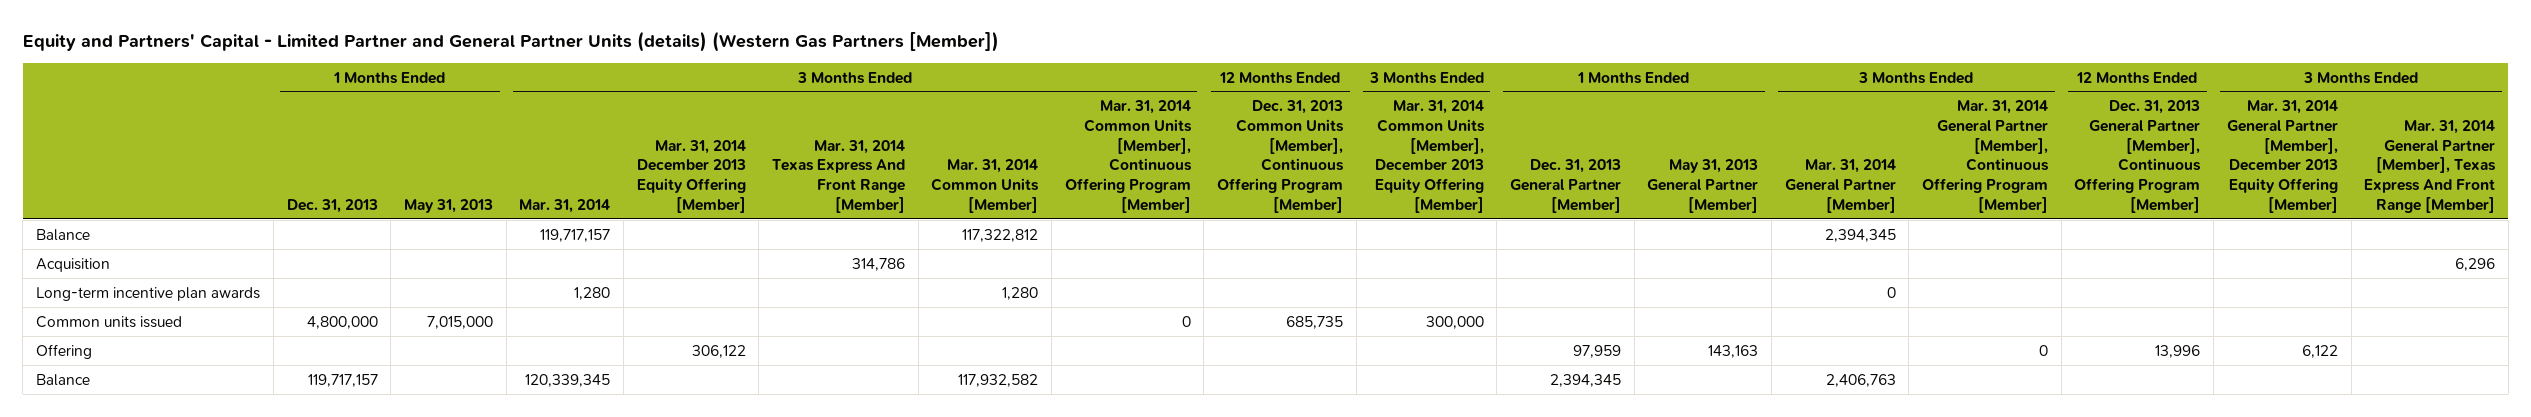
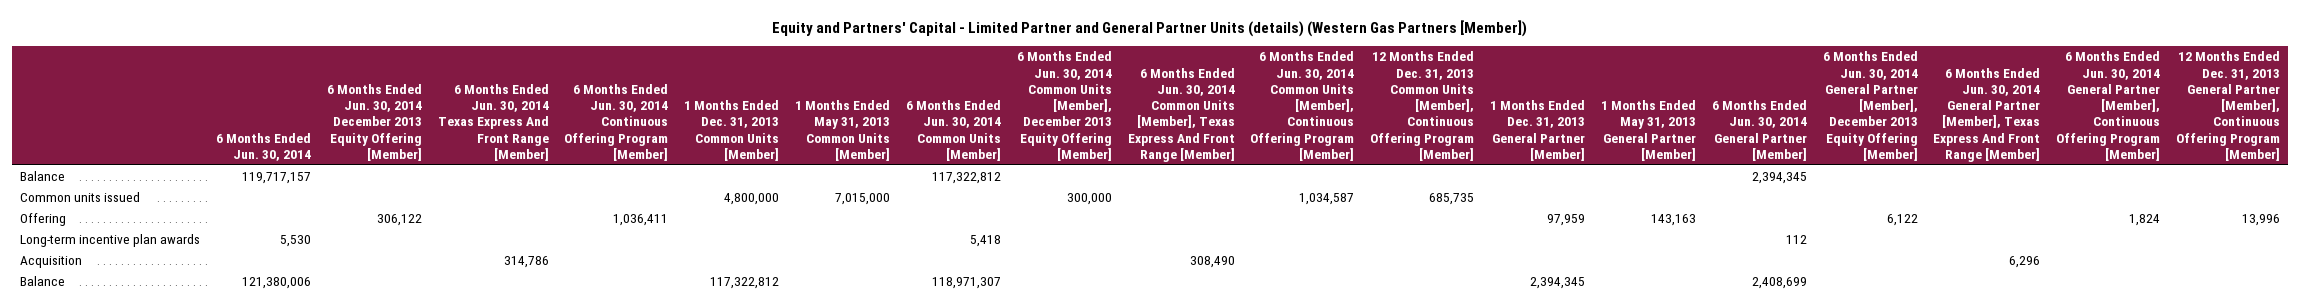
- | 1 Months Ended Dec. 31, 2013 | 1 Months Ended May 31, 2013 | 3 Months Ended Mar. 31, 2014 | 3 Months Ended Mar. 31, 2014 December 2013 Equity Offering [Member] | 3 Months Ended Mar. 31, 2014 Texas Express And Front Range [Member] | 3 Months Ended Mar. 31, 2014 Common Units [Member] | 3 Months Ended Mar. 31, 2014 Common Units [Member], Continuous Offering Program [Member] | 12 Months Ended Dec. 31, 2013 Common Units [Member], Continuous Offering Program [Member] | 3 Months Ended Mar. 31, 2014 Common Units [Member], December 2013 Equity Offering [Member] | 1 Months Ended Dec. 31, 2013 General Partner [Member] | 1 Months Ended May 31, 2013 General Partner [Member] | 3 Months Ended Mar. 31, 2014 General Partner [Member] | 3 Months Ended Mar. 31, 2014 General Partner [Member], Continuous Offering Program [Member] | 12 Months Ended Dec. 31, 2013 General Partner [Member], Continuous Offering Program [Member] | 3 Months Ended Mar. 31, 2014 General Partner [Member], December 2013 Equity Offering [Member] | 3 Months Ended Mar. 31, 2014 General Partner [Member], Texas Express And Front Range [Member]
+ | 6 Months Ended Jun. 30, 2014 | 6 Months Ended Jun. 30, 2014 December 2013 Equity Offering [Member] | 6 Months Ended Jun. 30, 2014 Texas Express And Front Range [Member] | 6 Months Ended Jun. 30, 2014 Continuous Offering Program [Member] | 1 Months Ended Dec. 31, 2013 Common Units [Member] | 1 Months Ended May 31, 2013 Common Units [Member] | 6 Months Ended Jun. 30, 2014 Common Units [Member] | 6 Months Ended Jun. 30, 2014 Common Units [Member], December 2013 Equity Offering [Member] | 6 Months Ended Jun. 30, 2014 Common Units [Member], Texas Express And Front Range [Member] | 6 Months Ended Jun. 30, 2014 Common Units [Member], Continuous Offering Program [Member] | 12 Months Ended Dec. 31, 2013 Common Units [Member], Continuous Offering Program [Member] | 1 Months Ended Dec. 31, 2013 General Partner [Member] | 1 Months Ended May 31, 2013 General Partner [Member] | 6 Months Ended Jun. 30, 2014 General Partner [Member] | 6 Months Ended Jun. 30, 2014 General Partner [Member], December 2013 Equity Offering [Member] | 6 Months Ended Jun. 30, 2014 General Partner [Member], Texas Express And Front Range [Member] | 6 Months Ended Jun. 30, 2014 General Partner [Member], Continuous Offering Program [Member] | 12 Months Ended Dec. 31, 2013 General Partner [Member], Continuous Offering Program [Member]
moved down: Long-term incentive plan awards | 5,530 | | | | | | 5,418 | | | | | | | 112 | | | |
moved down: Acquisition | | | 314,786 | | | | | | 308,490 | | | | | | | 6,296 | |

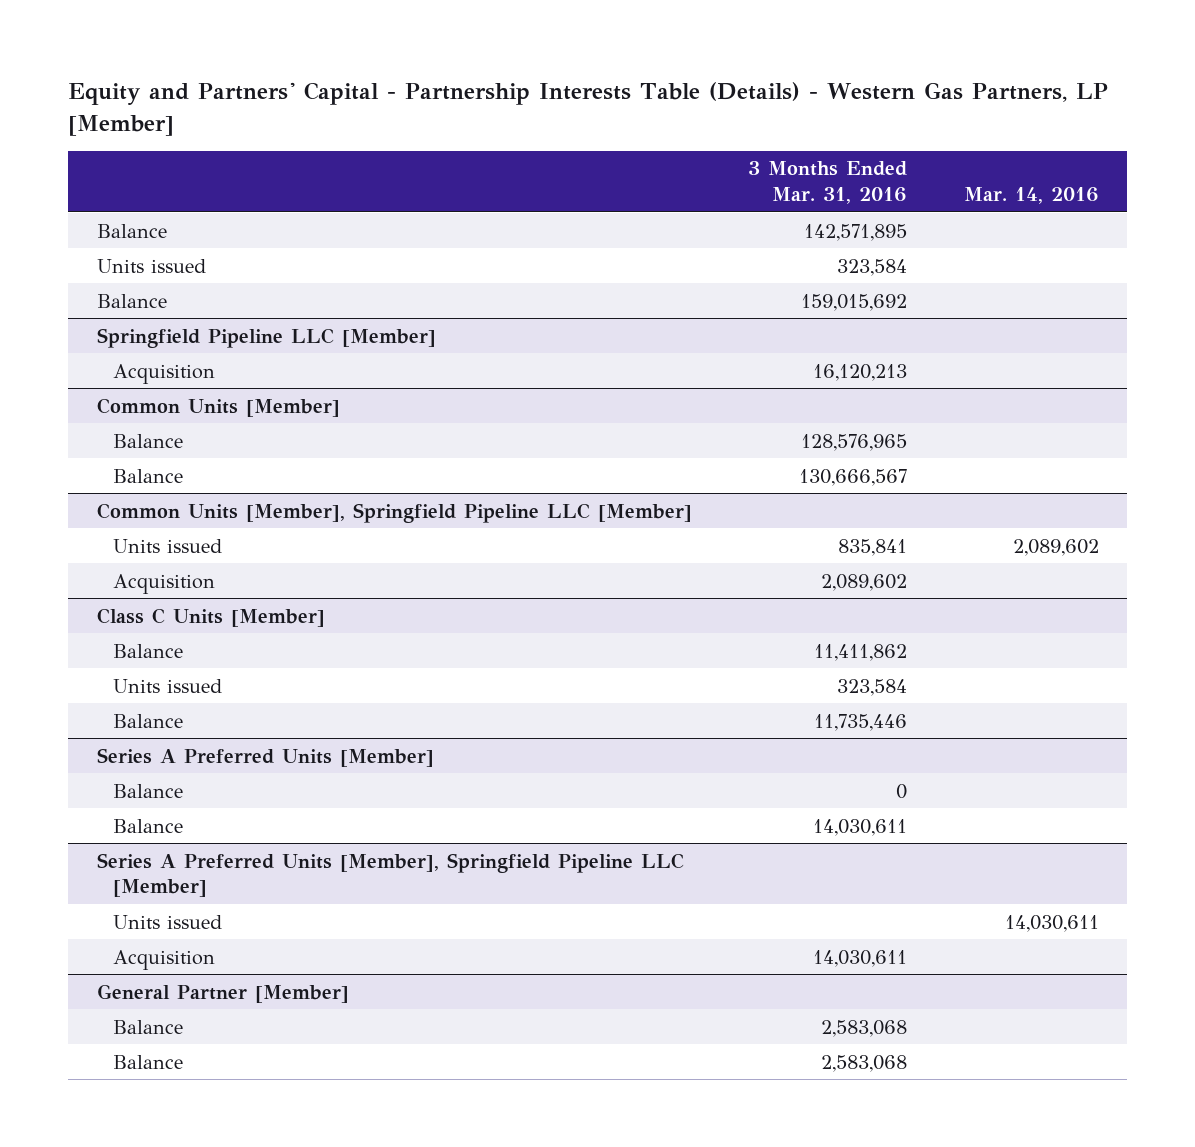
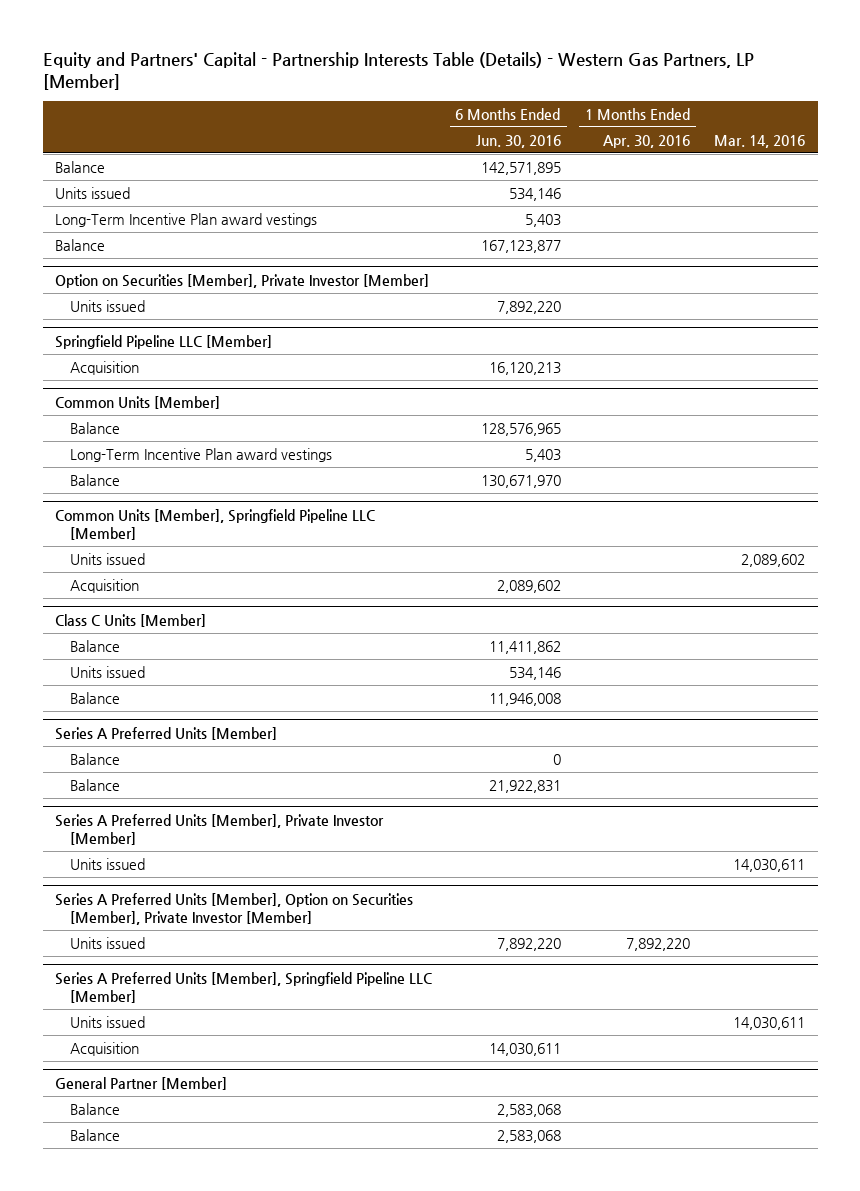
- | 3 Months Ended Mar. 31, 2016 | Mar. 14, 2016
+ | 6 Months Ended Jun. 30, 2016 | 1 Months Ended Apr. 30, 2016 | Mar. 14, 2016
+ Long-Term Incentive Plan award vestings | 5,403 | |
+ Option on Securities [Member], Private Investor [Member]
+ Units issued | 7,892,220 | |
@ Common Units [Member]
+ Long-Term Incentive Plan award vestings | 5,403 | |
+ Series A Preferred Units [Member], Private Investor [Member]
+ Units issued | | | 14,030,611
+ Series A Preferred Units [Member], Option on Securities [Member], Private Investor [Member]
+ Units issued | 7,892,220 | 7,892,220 |

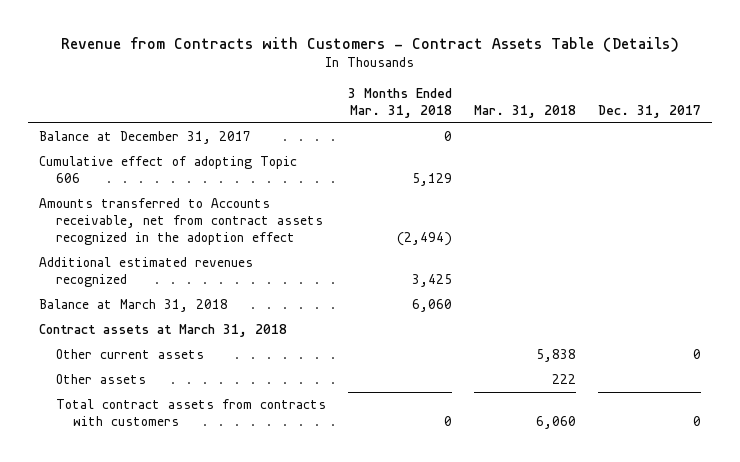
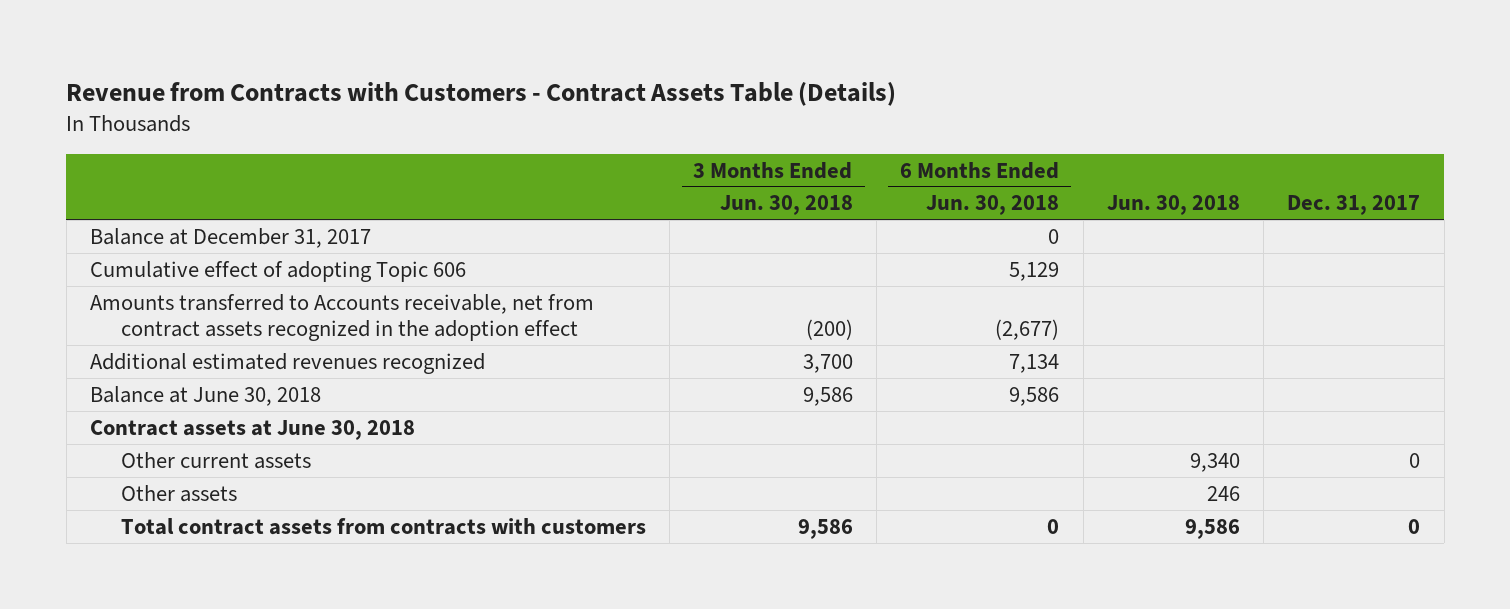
- | 3 Months Ended Mar. 31, 2018 | Mar. 31, 2018 | Dec. 31, 2017
+ | 3 Months Ended Jun. 30, 2018 | 6 Months Ended Jun. 30, 2018 | Jun. 30, 2018 | Dec. 31, 2017
- Balance at March 31, 2018 | 6,060 | |
- Contract assets at March 31, 2018
+ Balance at June 30, 2018 | 9,586 | 9,586 | |
+ Contract assets at June 30, 2018

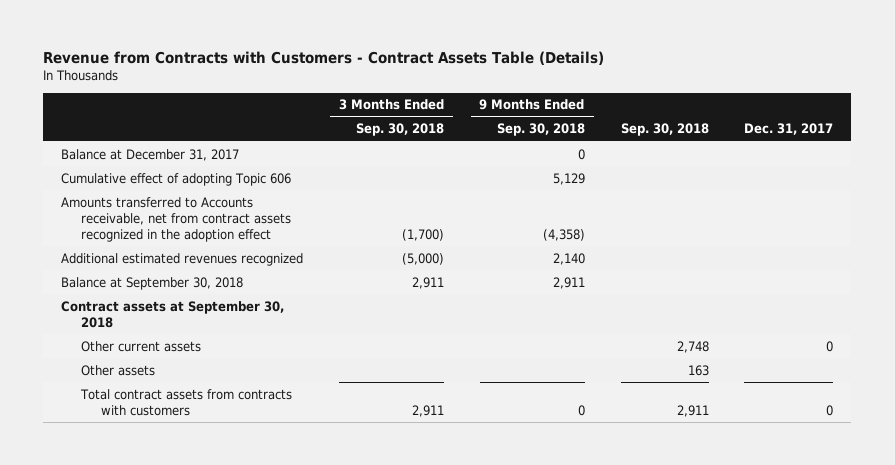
- | 3 Months Ended Jun. 30, 2018 | 6 Months Ended Jun. 30, 2018 | Jun. 30, 2018 | Dec. 31, 2017
+ | 3 Months Ended Sep. 30, 2018 | 9 Months Ended Sep. 30, 2018 | Sep. 30, 2018 | Dec. 31, 2017
- Balance at June 30, 2018 | 9,586 | 9,586 | |
- Contract assets at June 30, 2018
+ Balance at September 30, 2018 | 2,911 | 2,911 | |
+ Contract assets at September 30, 2018

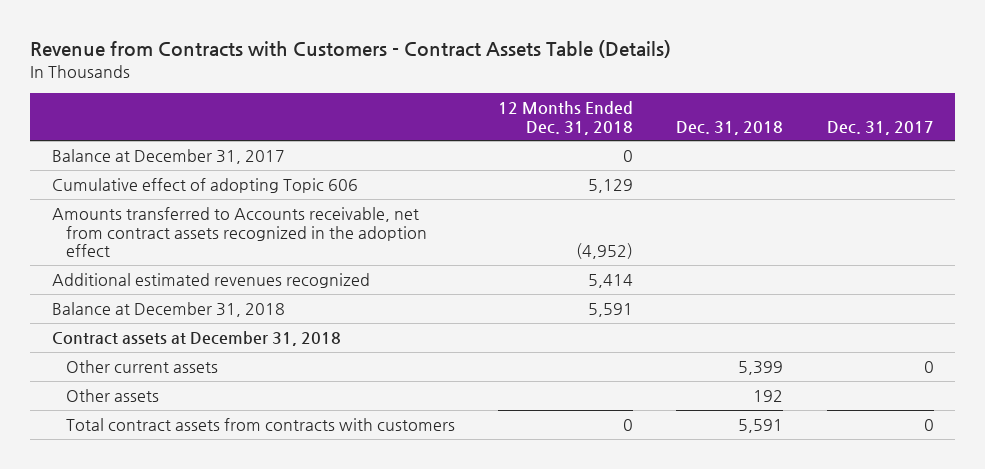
- | 3 Months Ended Sep. 30, 2018 | 9 Months Ended Sep. 30, 2018 | Sep. 30, 2018 | Dec. 31, 2017
+ | 12 Months Ended Dec. 31, 2018 | Dec. 31, 2018 | Dec. 31, 2017
- Balance at September 30, 2018 | 2,911 | 2,911 | |
- Contract assets at September 30, 2018
+ Balance at December 31, 2018 | 5,591 | |
+ Contract assets at December 31, 2018

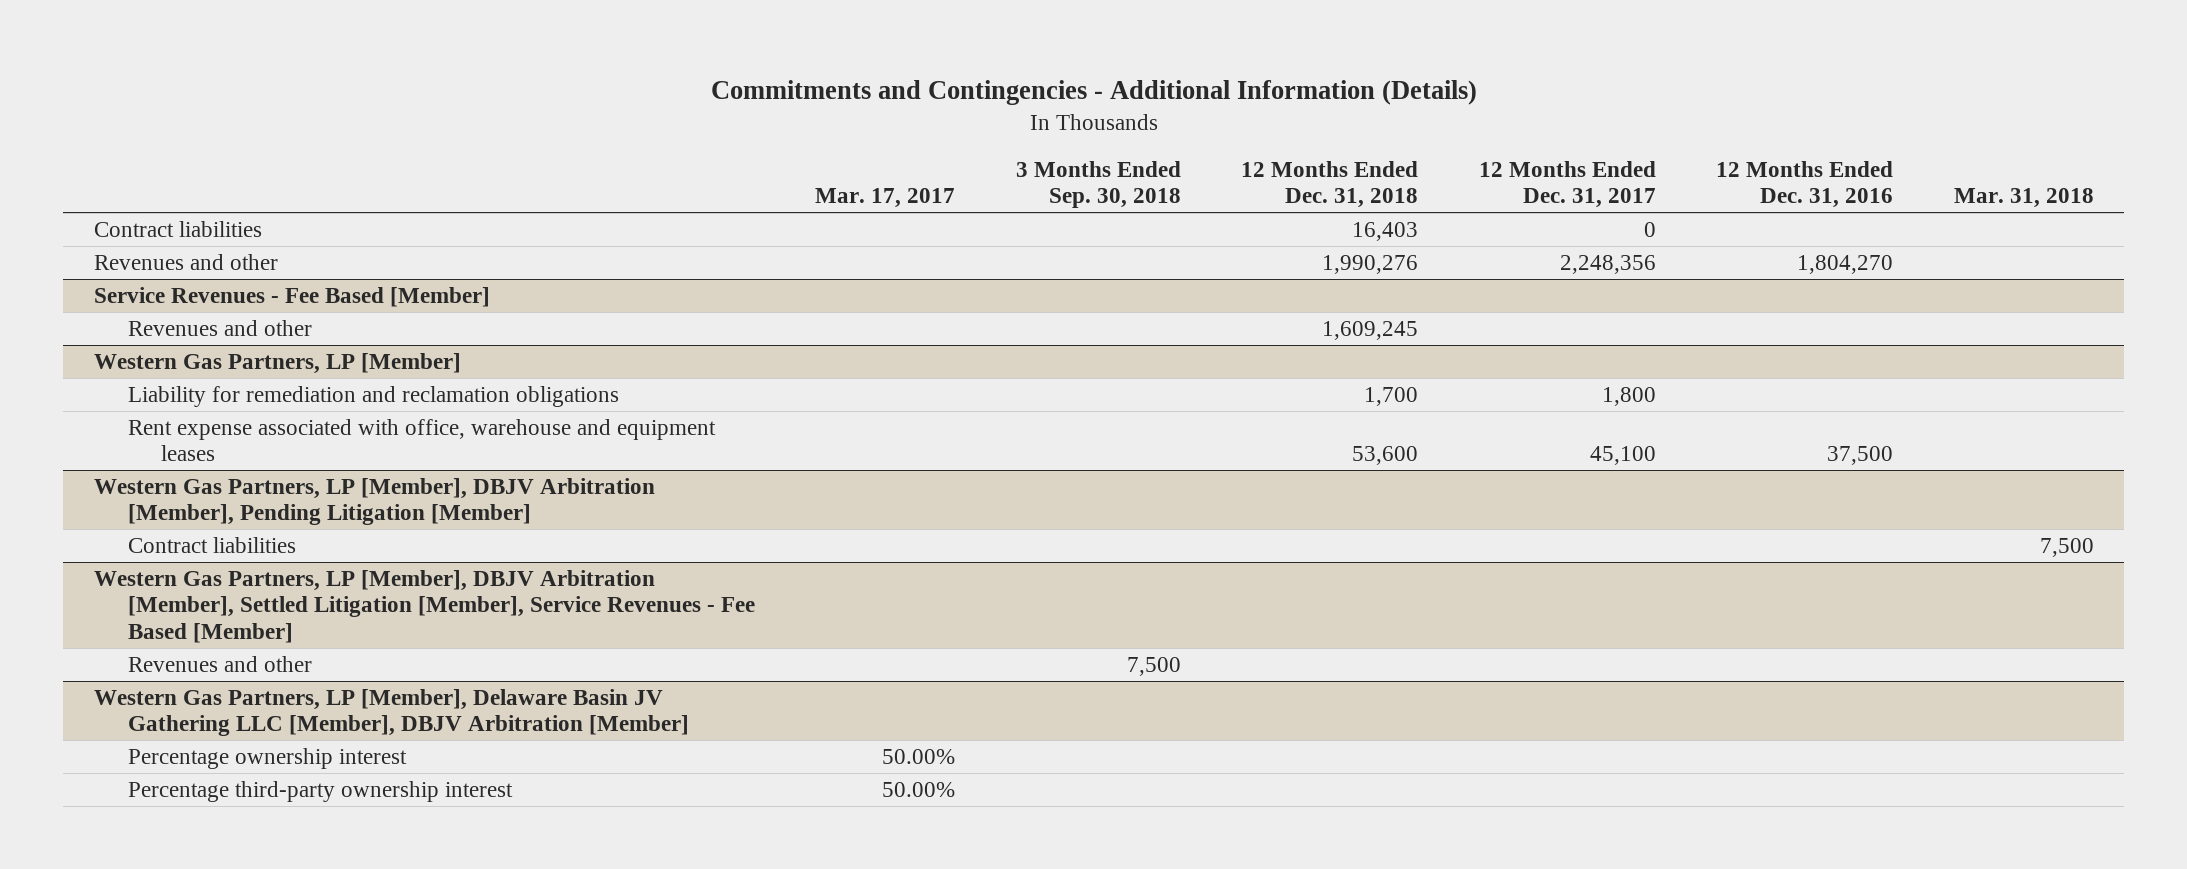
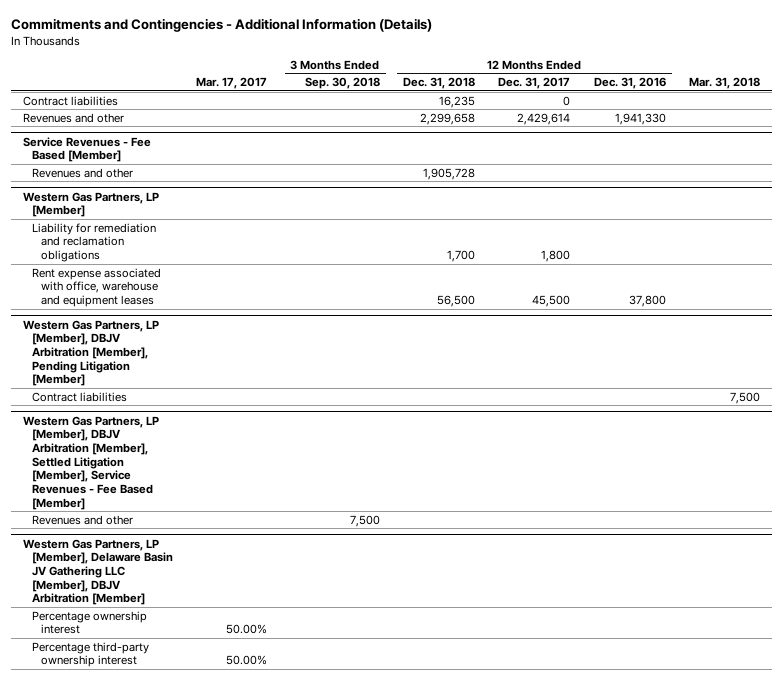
- Contract liabilities | | | 16,403 | 0 | |
- Revenues and other | | | 1,990,276 | 2,248,356 | 1,804,270 |
+ Contract liabilities | | | 16,235 | 0 | |
+ Revenues and other | | | 2,299,658 | 2,429,614 | 1,941,330 |
@ Service Revenues - Fee Based [Member]
- Revenues and other | | | 1,609,245 | | |
+ Revenues and other | | | 1,905,728 | | |
@ Western Gas Partners, LP [Member]
- Rent expense associated with office, warehouse and equipment leases | | | 53,600 | 45,100 | 37,500 |
+ Rent expense associated with office, warehouse and equipment leases | | | 56,500 | 45,500 | 37,800 |

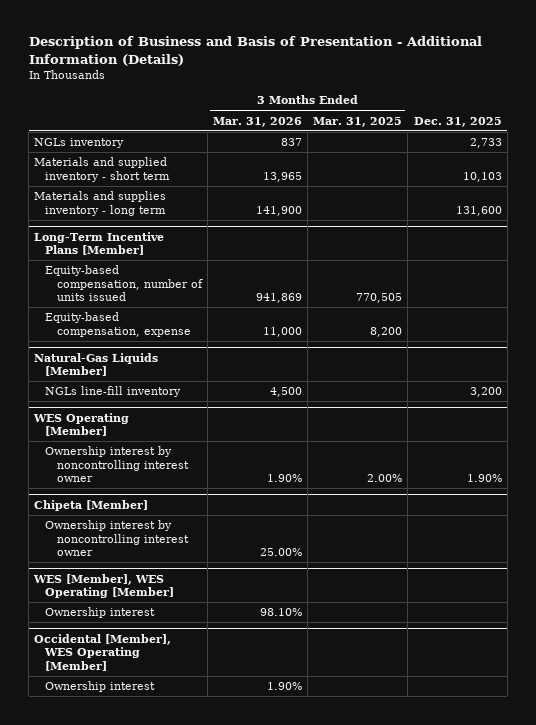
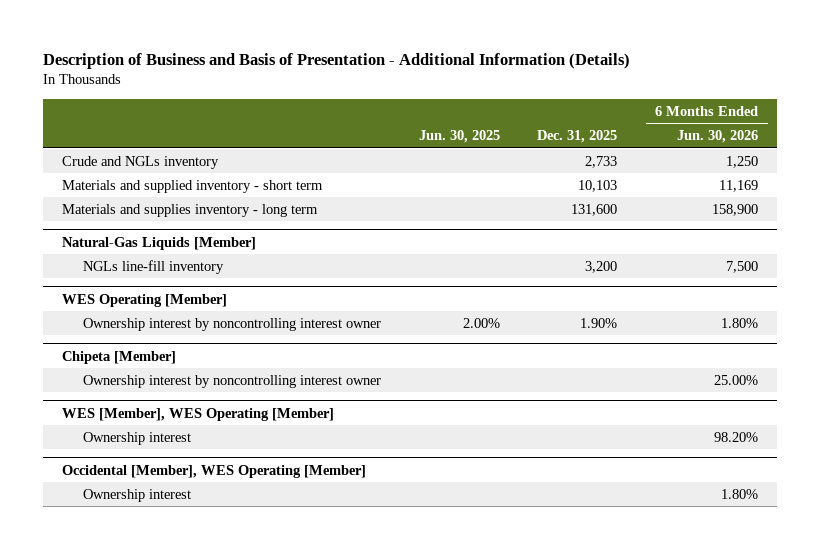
- | 3 Months Ended Mar. 31, 2026 | 3 Months Ended Mar. 31, 2025 | Dec. 31, 2025
+ | Jun. 30, 2025 | Dec. 31, 2025 | 6 Months Ended Jun. 30, 2026
- NGLs inventory | 837 | | 2,733
+ Crude and NGLs inventory | | 2,733 | 1,250
- Long-Term Incentive Plans [Member]
- Equity-based compensation, number of units issued | 941,869 | 770,505 |
- Equity-based compensation, expense | 11,000 | 8,200 |

